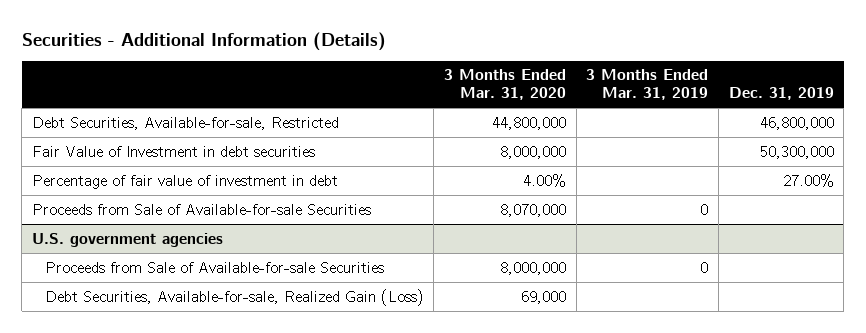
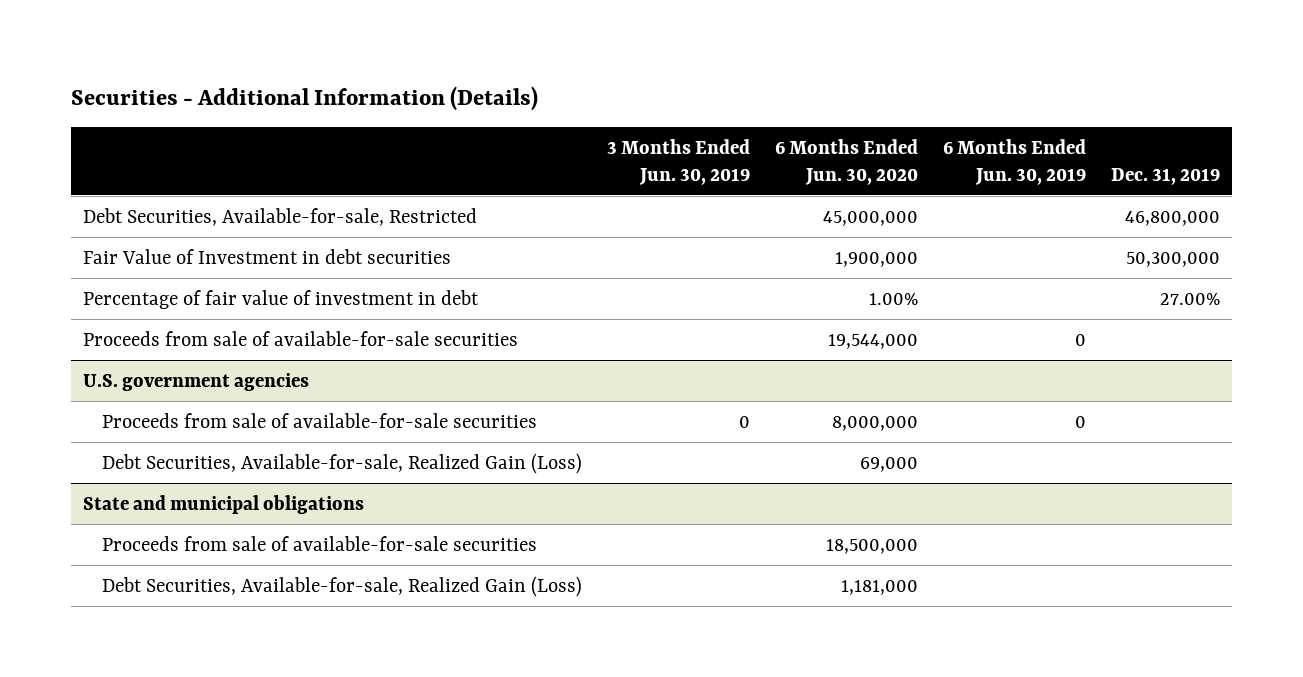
- | 3 Months Ended Mar. 31, 2020 | 3 Months Ended Mar. 31, 2019 | Dec. 31, 2019
+ | 3 Months Ended Jun. 30, 2019 | 6 Months Ended Jun. 30, 2020 | 6 Months Ended Jun. 30, 2019 | Dec. 31, 2019
- Proceeds from Sale of Available-for-sale Securities | 8,070,000 | 0 |
+ Proceeds from sale of available-for-sale securities | | 19,544,000 | 0 |
@ U.S. government agencies
- Proceeds from Sale of Available-for-sale Securities | 8,000,000 | 0 |
+ Proceeds from sale of available-for-sale securities | 0 | 8,000,000 | 0 |
+ State and municipal obligations
+ Proceeds from sale of available-for-sale securities | | 18,500,000 | |
+ Debt Securities, Available-for-sale, Realized Gain (Loss) | | 1,181,000 | |

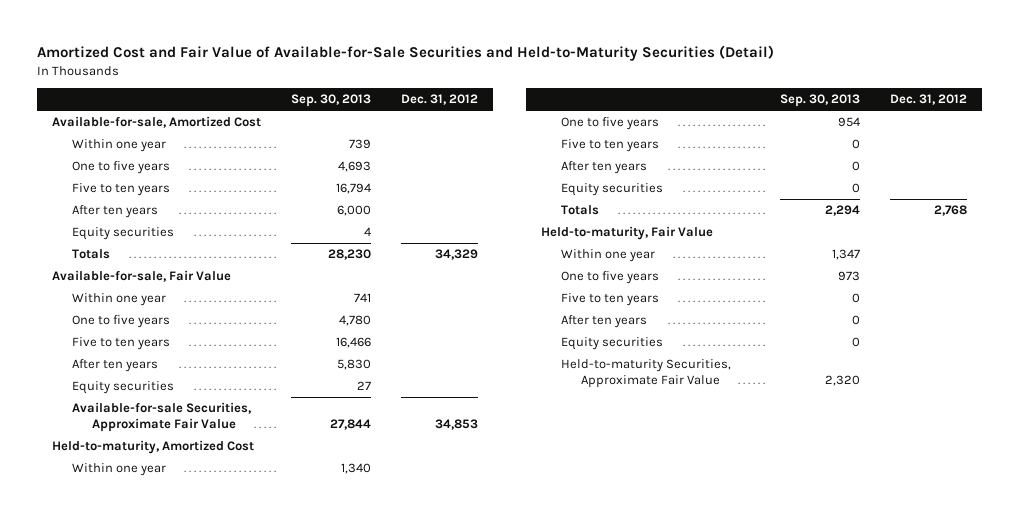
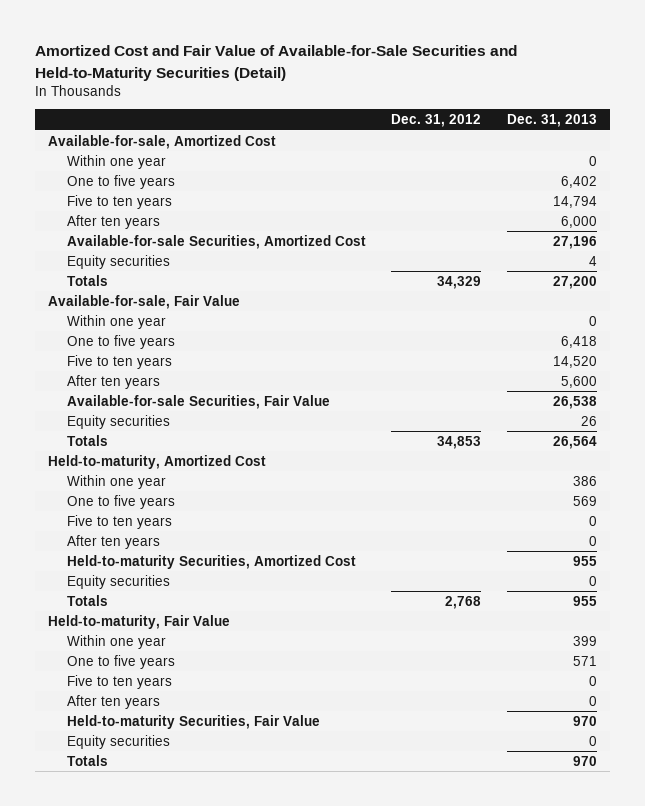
- | Sep. 30, 2013 | Dec. 31, 2012
+ | Dec. 31, 2012 | Dec. 31, 2013
+ Available-for-sale Securities, Amortized Cost | | 27,196
+ Available-for-sale Securities, Fair Value | | 26,538
- Available-for-sale Securities, Approximate Fair Value | 27,844 | 34,853
+ Totals | 34,853 | 26,564
+ Held-to-maturity Securities, Amortized Cost | | 955
+ Held-to-maturity Securities, Fair Value | | 970
- Held-to-maturity Securities, Approximate Fair Value | 2,320 |
+ Totals | | 970

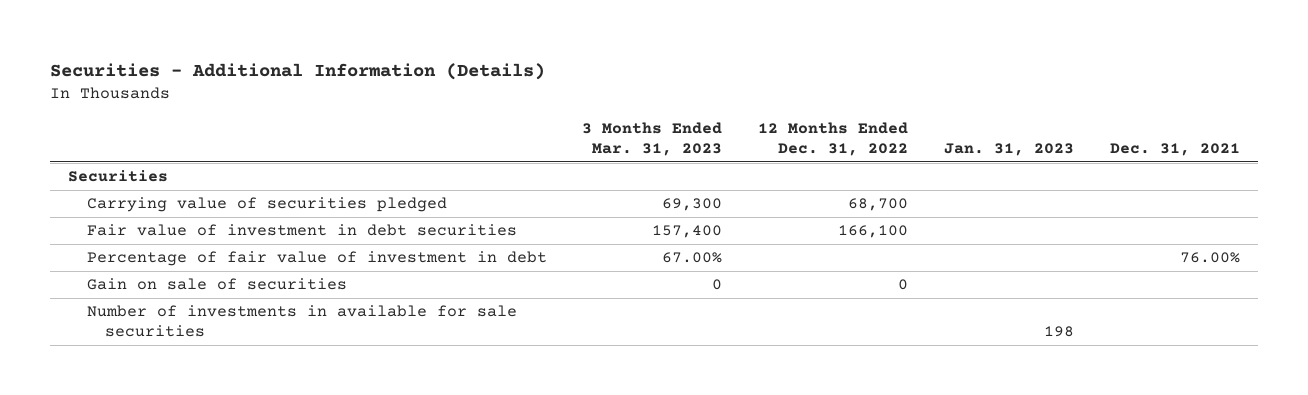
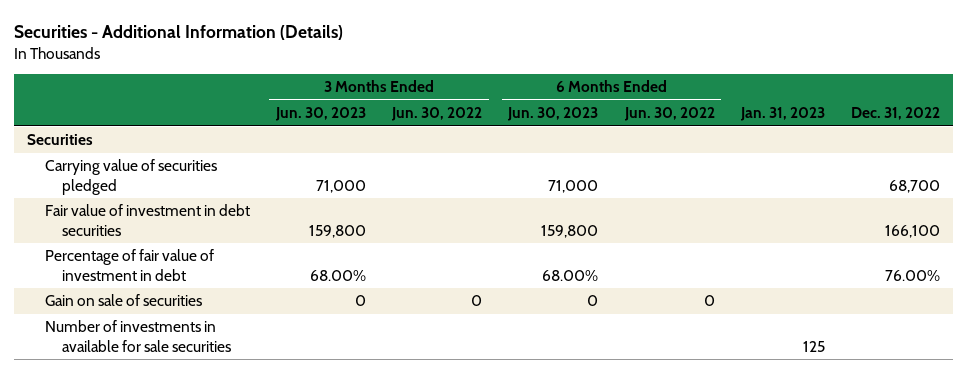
- | 3 Months Ended Mar. 31, 2023 | 12 Months Ended Dec. 31, 2022 | Jan. 31, 2023 | Dec. 31, 2021
+ | 3 Months Ended Jun. 30, 2023 | 3 Months Ended Jun. 30, 2022 | 6 Months Ended Jun. 30, 2023 | 6 Months Ended Jun. 30, 2022 | Jan. 31, 2023 | Dec. 31, 2022
- Number of investments in available for sale securities | | | 198 |
+ Number of investments in available for sale securities | | | | | 125 |

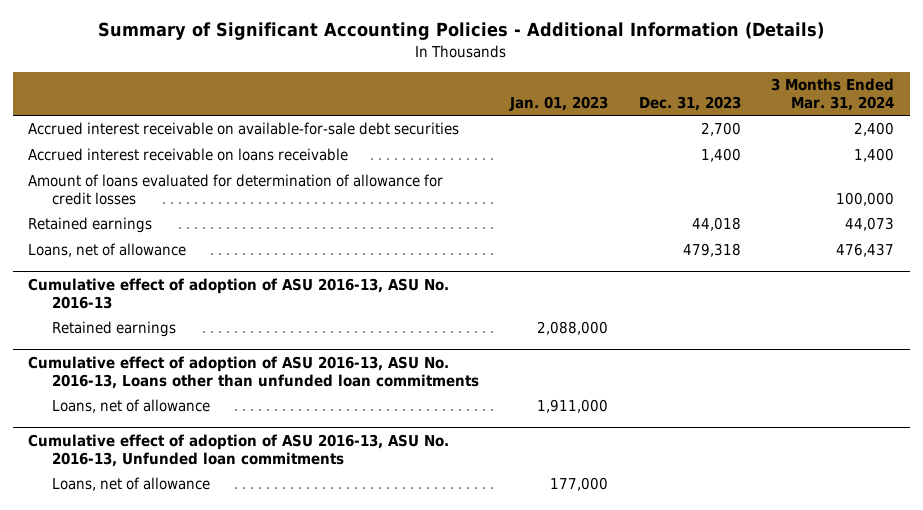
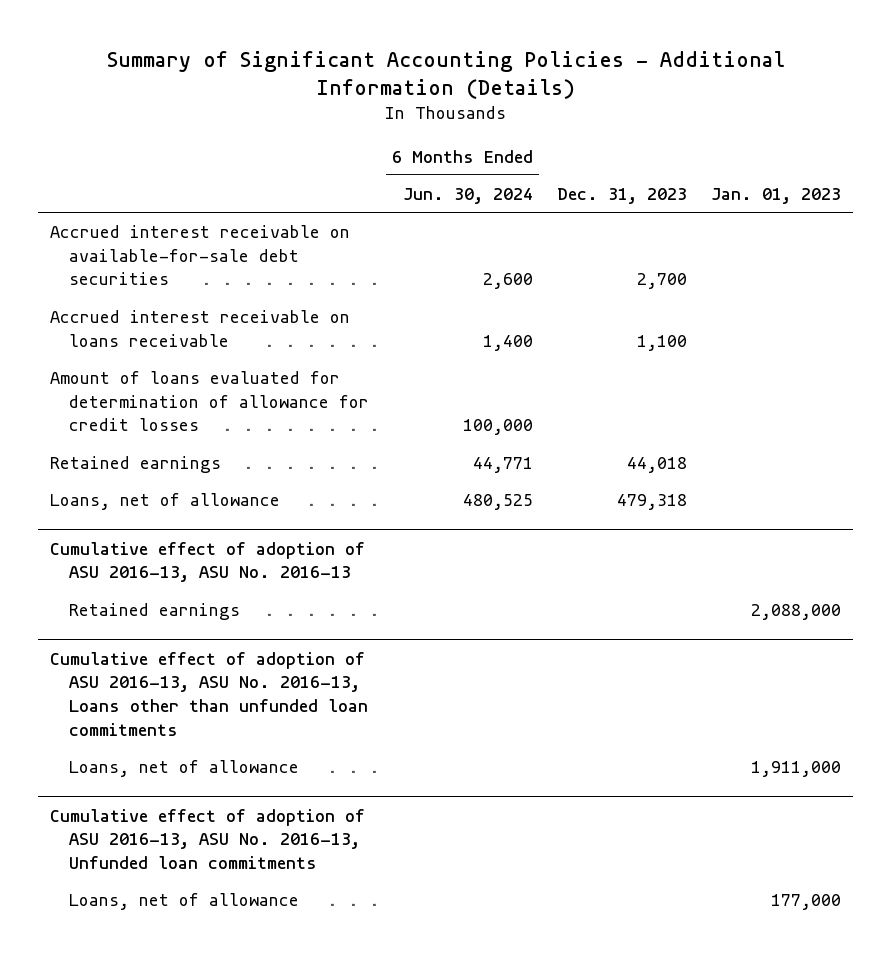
- | Jan. 01, 2023 | Dec. 31, 2023 | 3 Months Ended Mar. 31, 2024
+ | 6 Months Ended Jun. 30, 2024 | Dec. 31, 2023 | Jan. 01, 2023
- Accrued interest receivable on loans receivable | | 1,400 | 1,400
+ Accrued interest receivable on loans receivable | 1,400 | 1,100 |

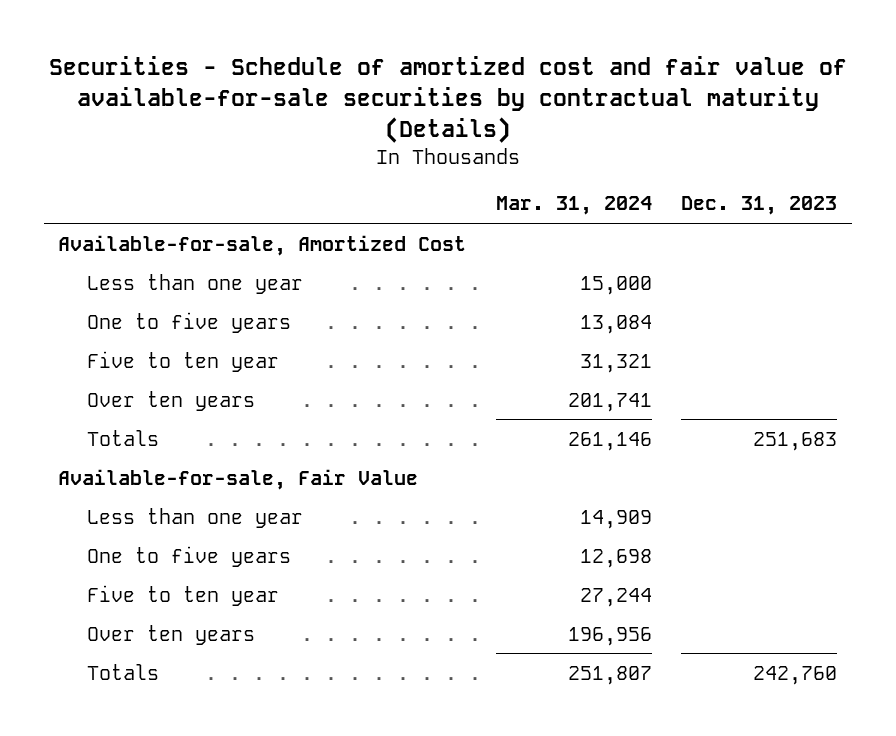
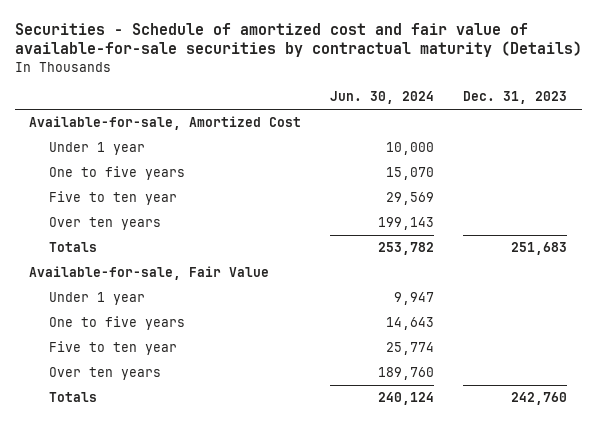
- | Mar. 31, 2024 | Dec. 31, 2023
+ | Jun. 30, 2024 | Dec. 31, 2023
- Less than one year | 15,000 |
+ Under 1 year | 10,000 |
- Less than one year | 14,909 |
+ Under 1 year | 9,947 |

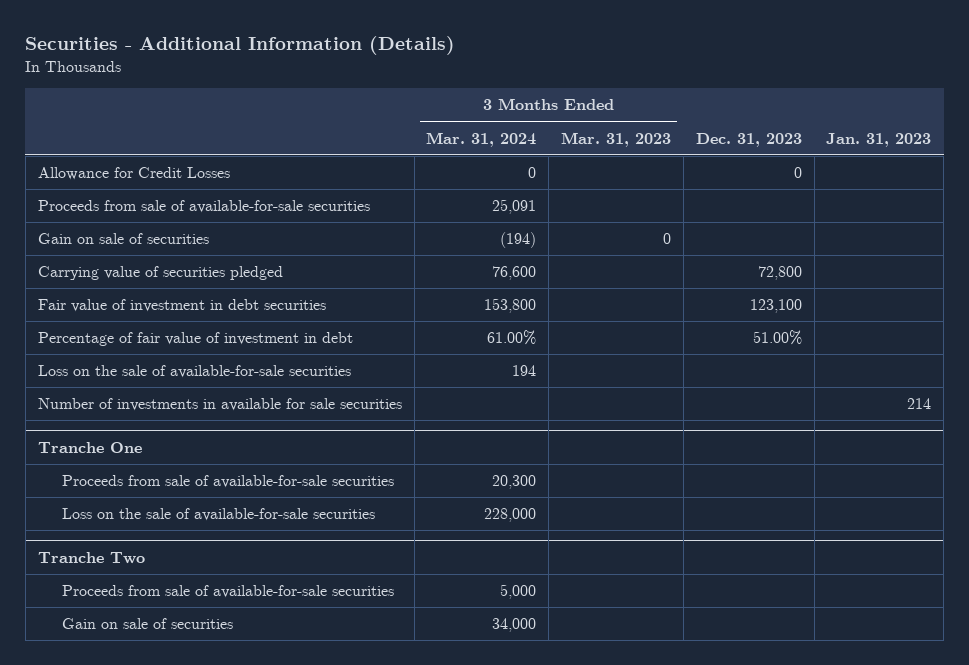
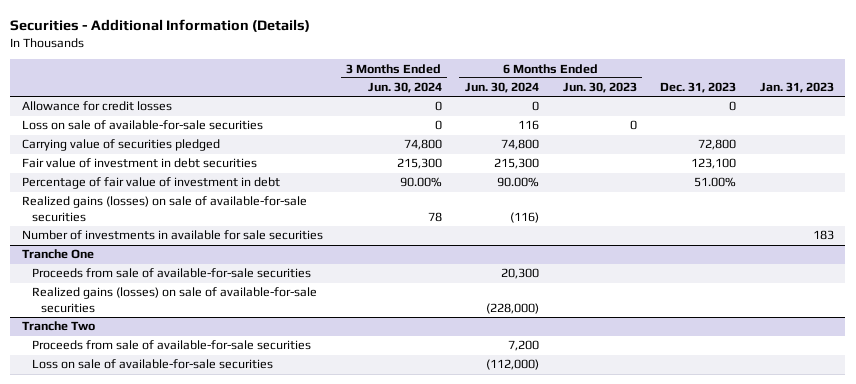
- | 3 Months Ended Mar. 31, 2024 | 3 Months Ended Mar. 31, 2023 | Dec. 31, 2023 | Jan. 31, 2023
+ | 3 Months Ended Jun. 30, 2024 | 6 Months Ended Jun. 30, 2024 | 6 Months Ended Jun. 30, 2023 | Dec. 31, 2023 | Jan. 31, 2023
- Allowance for Credit Losses | 0 | | 0 |
- Proceeds from sale of available-for-sale securities | 25,091 | | |
- Gain on sale of securities | (194) | 0 | |
+ Allowance for credit losses | 0 | 0 | | 0 |
+ Loss on sale of available-for-sale securities | 0 | 116 | 0 | |
- Loss on the sale of available-for-sale securities | 194 | | |
- Number of investments in available for sale securities | | | | 214
+ Realized gains (losses) on sale of available-for-sale securities | 78 | (116) | | |
+ Number of investments in available for sale securities | | | | | 183
@ Tranche One
- Loss on the sale of available-for-sale securities | 228,000 | | |
+ Realized gains (losses) on sale of available-for-sale securities | | (228,000) | | |
@ Tranche Two
- Gain on sale of securities | 34,000 | | |
+ Loss on sale of available-for-sale securities | | (112,000) | | |

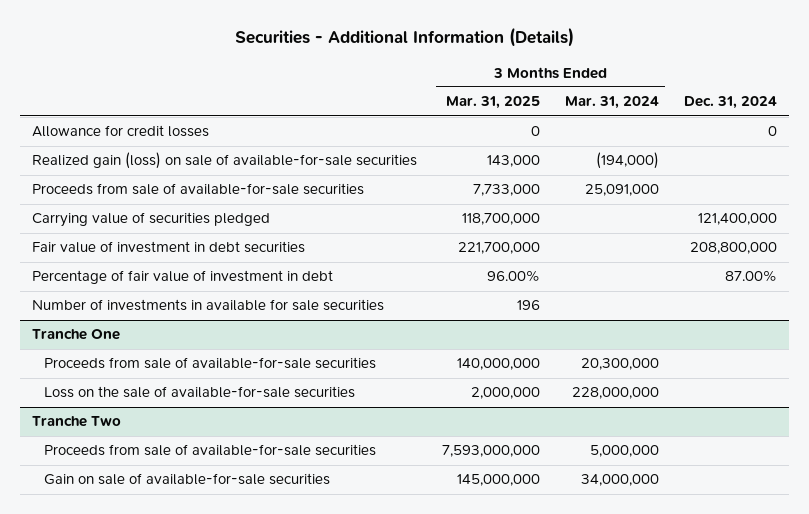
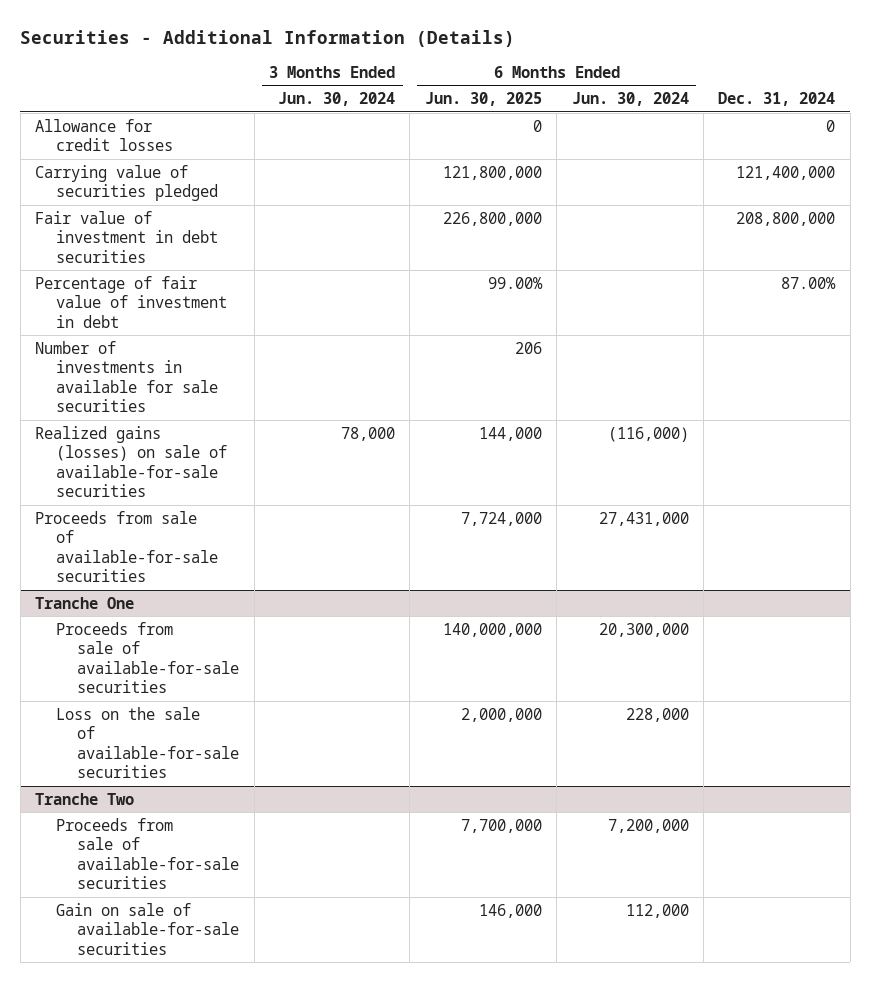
- | 3 Months Ended Mar. 31, 2025 | 3 Months Ended Mar. 31, 2024 | Dec. 31, 2024
+ | 3 Months Ended Jun. 30, 2024 | 6 Months Ended Jun. 30, 2025 | 6 Months Ended Jun. 30, 2024 | Dec. 31, 2024
- Realized gain (loss) on sale of available-for-sale securities | 143,000 | (194,000) |
+ Realized gains (losses) on sale of available-for-sale securities | 78,000 | 144,000 | (116,000) |
moved down: Proceeds from sale of available-for-sale securities | | 7,724,000 | 27,431,000 |

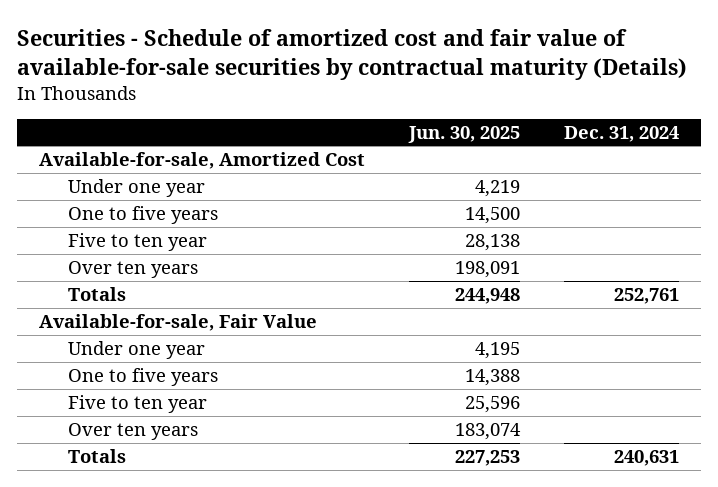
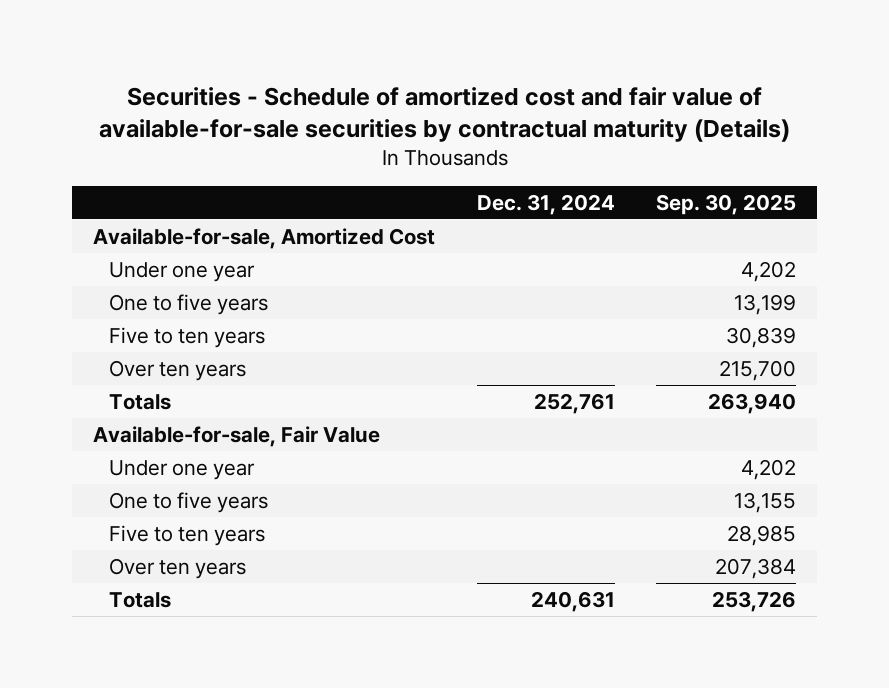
- | Jun. 30, 2025 | Dec. 31, 2024
+ | Dec. 31, 2024 | Sep. 30, 2025
- Five to ten year | 28,138 |
+ Five to ten years | | 30,839
- Five to ten year | 25,596 |
+ Five to ten years | | 28,985

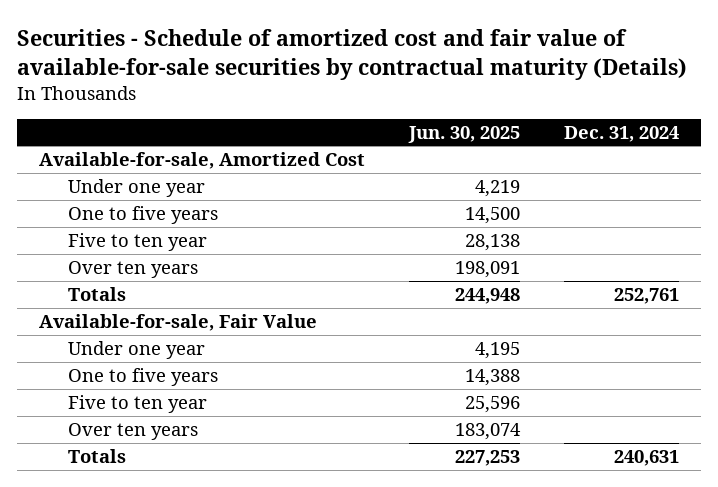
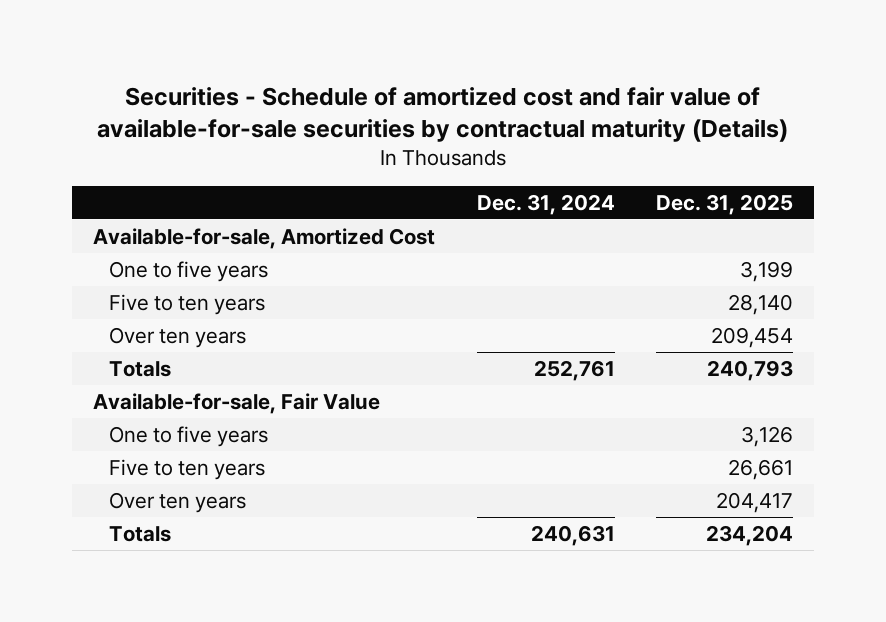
- | Jun. 30, 2025 | Dec. 31, 2024
+ | Dec. 31, 2024 | Dec. 31, 2025
- Under one year | 4,219 |
- Five to ten year | 28,138 |
+ Five to ten years | | 28,140
- Under one year | 4,195 |
- Five to ten year | 25,596 |
+ Five to ten years | | 26,661

